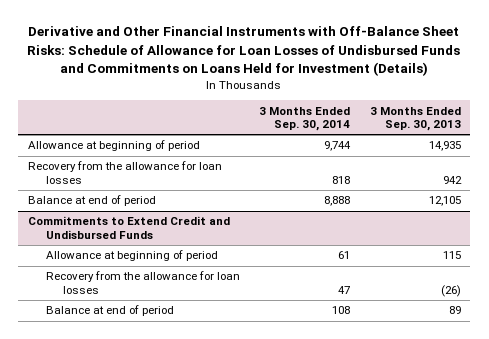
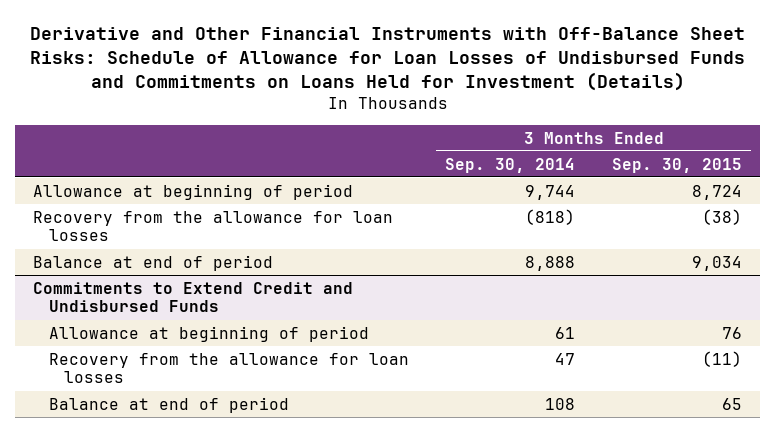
- | 3 Months Ended Sep. 30, 2014 | 3 Months Ended Sep. 30, 2013
+ | 3 Months Ended Sep. 30, 2014 | 3 Months Ended Sep. 30, 2015
- Recovery from the allowance for loan losses | 818 | 942
+ Recovery from the allowance for loan losses | (818) | (38)

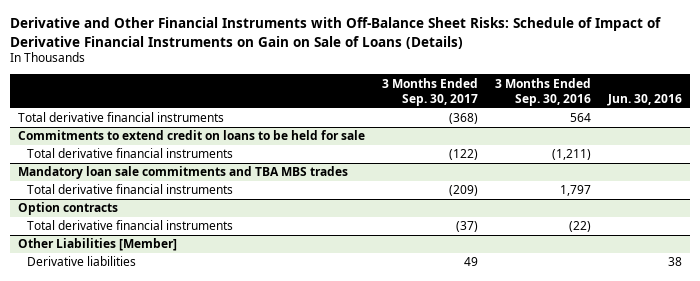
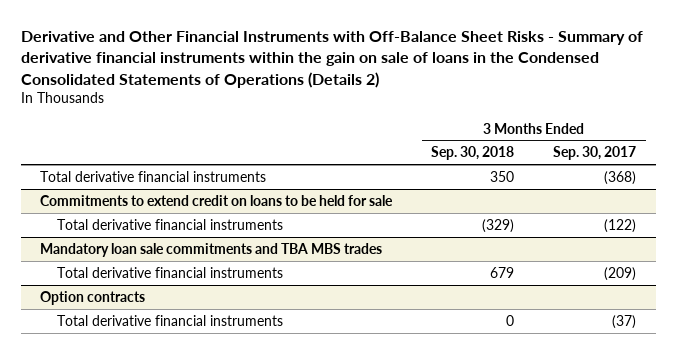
- Derivative and Other Financial Instruments with Off-Balance Sheet Risks: Schedule of Impact of Derivative Financial Instruments on Gain on Sale of Loans (Details)
+ Derivative and Other Financial Instruments with Off-Balance Sheet Risks - Summary of derivative financial instruments within the gain on sale of loans in the Condensed Consolidated Statements of Operations (Details 2)
- | 3 Months Ended Sep. 30, 2017 | 3 Months Ended Sep. 30, 2016 | Jun. 30, 2016
+ | 3 Months Ended Sep. 30, 2018 | 3 Months Ended Sep. 30, 2017
- Other Liabilities [Member]
- Derivative liabilities | 49 | | 38

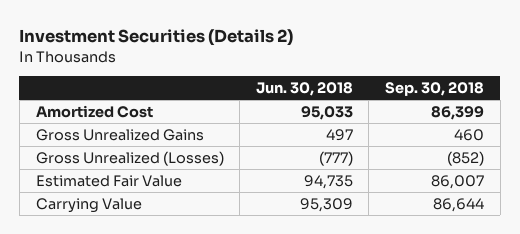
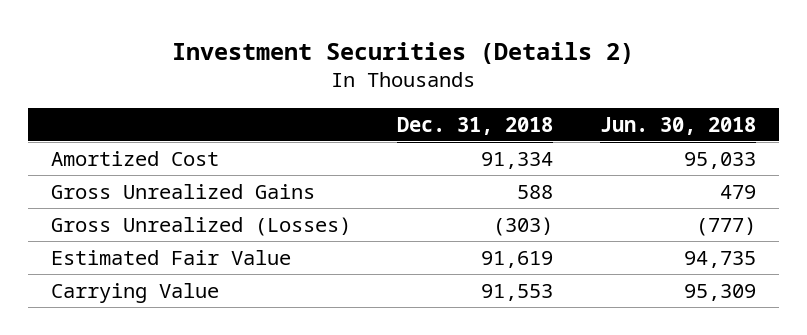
- | Jun. 30, 2018 | Sep. 30, 2018
+ | Dec. 31, 2018 | Jun. 30, 2018
- Gross Unrealized Gains | 497 | 460
+ Gross Unrealized Gains | 588 | 479

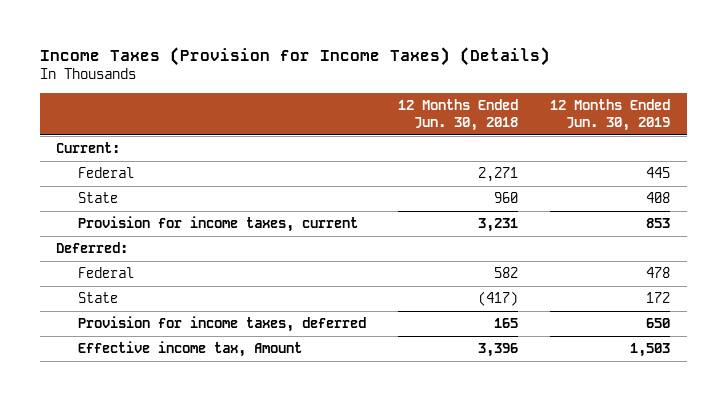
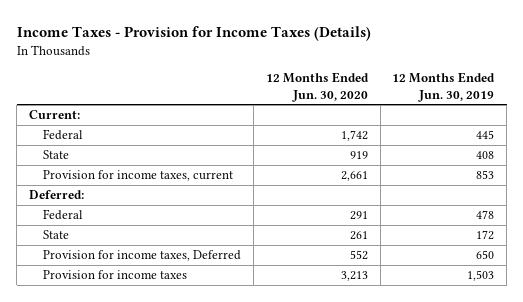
- Income Taxes (Provision for Income Taxes) (Details)
+ Income Taxes - Provision for Income Taxes (Details)
- | 12 Months Ended Jun. 30, 2018 | 12 Months Ended Jun. 30, 2019
+ | 12 Months Ended Jun. 30, 2020 | 12 Months Ended Jun. 30, 2019
- Provision for income taxes, deferred | 165 | 650
- Effective income tax, Amount | 3,396 | 1,503
+ Provision for income taxes, Deferred | 552 | 650
+ Provision for income taxes | 3,213 | 1,503

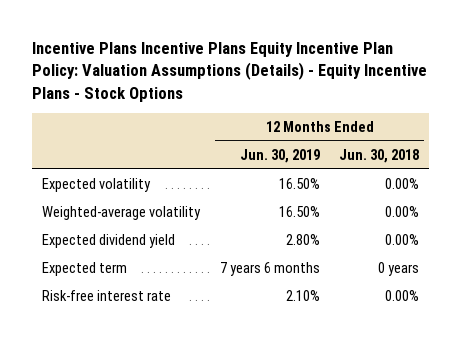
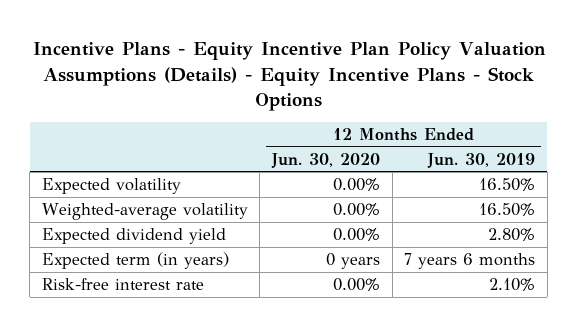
- Incentive Plans Incentive Plans Equity Incentive Plan Policy: Valuation Assumptions (Details) - Equity Incentive Plans - Stock Options
+ Incentive Plans - Equity Incentive Plan Policy Valuation Assumptions (Details) - Equity Incentive Plans - Stock Options
- | 12 Months Ended Jun. 30, 2019 | 12 Months Ended Jun. 30, 2018
+ | 12 Months Ended Jun. 30, 2020 | 12 Months Ended Jun. 30, 2019
- Expected term | 7 years 6 months | 0 years
+ Expected term (in years) | 0 years | 7 years 6 months

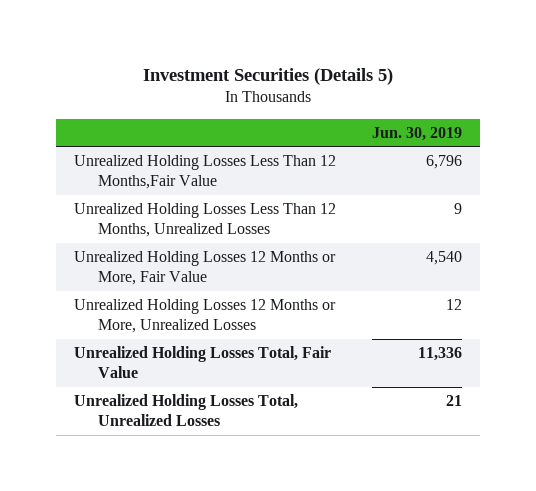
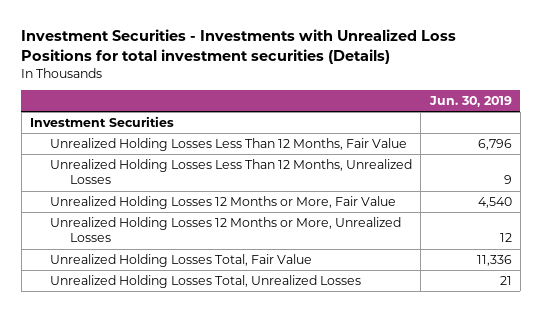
- Investment Securities (Details 5)
+ Investment Securities - Investments with Unrealized Loss Positions for total investment securities (Details)
- Unrealized Holding Losses Less Than 12 Months,Fair Value | 6,796
+ Investment Securities
+ Unrealized Holding Losses Less Than 12 Months, Fair Value | 6,796

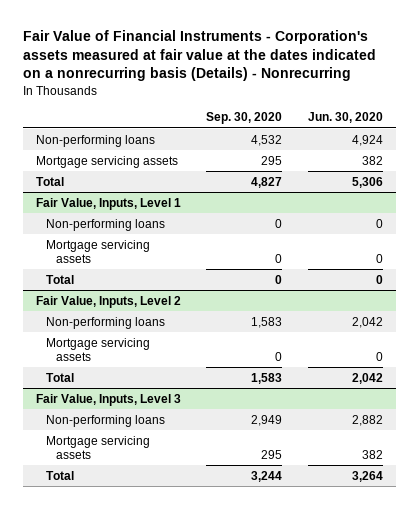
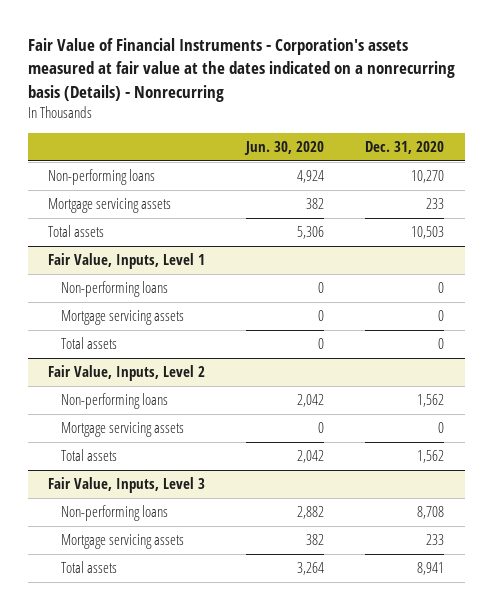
- | Sep. 30, 2020 | Jun. 30, 2020
+ | Jun. 30, 2020 | Dec. 31, 2020
- Total | 4,827 | 5,306
+ Total assets | 5,306 | 10,503
@ Fair Value, Inputs, Level 1
- Total | 0 | 0
+ Total assets | 0 | 0
@ Fair Value, Inputs, Level 2
- Total | 1,583 | 2,042
+ Total assets | 2,042 | 1,562
@ Fair Value, Inputs, Level 3
- Total | 3,244 | 3,264
+ Total assets | 3,264 | 8,941

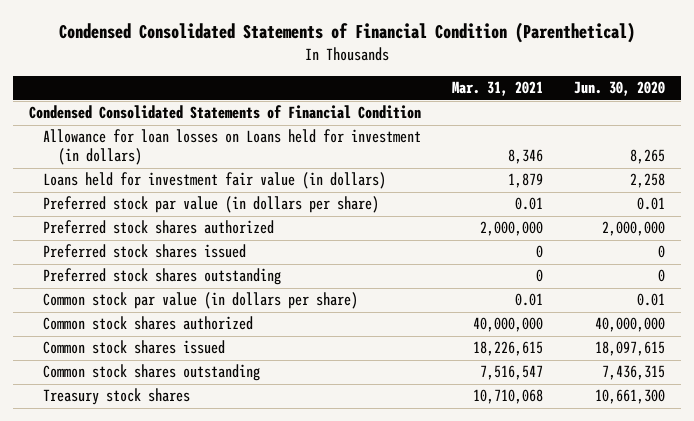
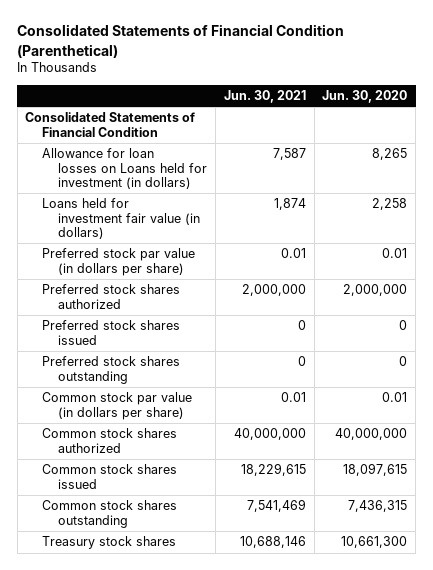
- Condensed Consolidated Statements of Financial Condition (Parenthetical)
+ Consolidated Statements of Financial Condition (Parenthetical)
- | Mar. 31, 2021 | Jun. 30, 2020
+ | Jun. 30, 2021 | Jun. 30, 2020
- Condensed Consolidated Statements of Financial Condition
+ Consolidated Statements of Financial Condition

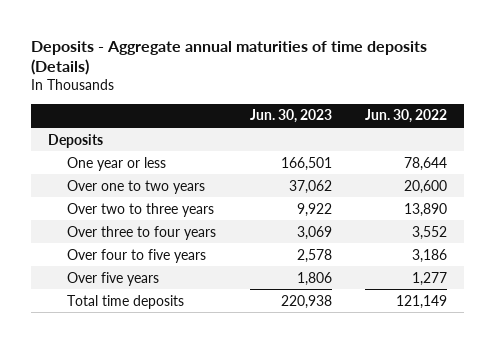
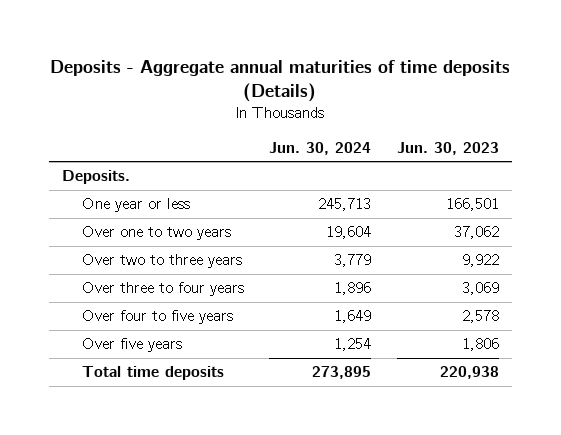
- | Jun. 30, 2023 | Jun. 30, 2022
+ | Jun. 30, 2024 | Jun. 30, 2023
- Deposits
+ Deposits.

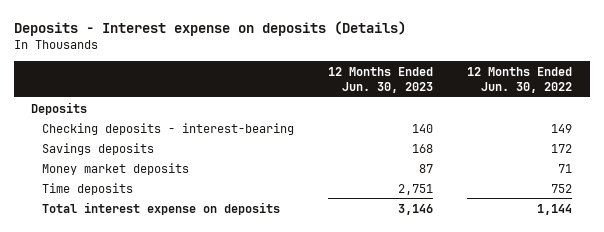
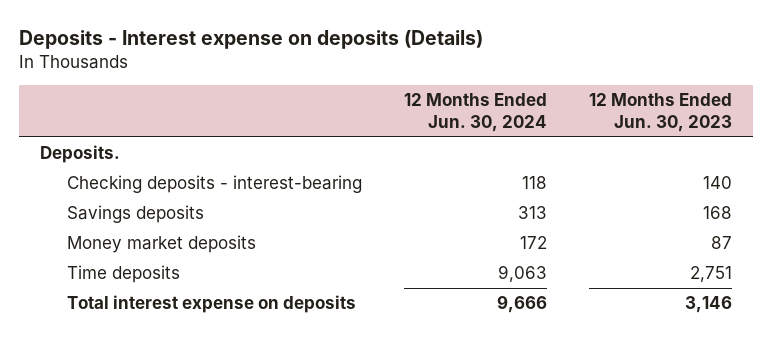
- | 12 Months Ended Jun. 30, 2023 | 12 Months Ended Jun. 30, 2022
+ | 12 Months Ended Jun. 30, 2024 | 12 Months Ended Jun. 30, 2023
- Deposits
+ Deposits.

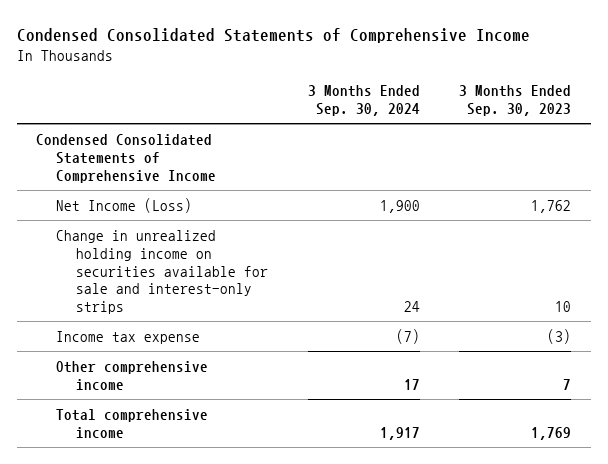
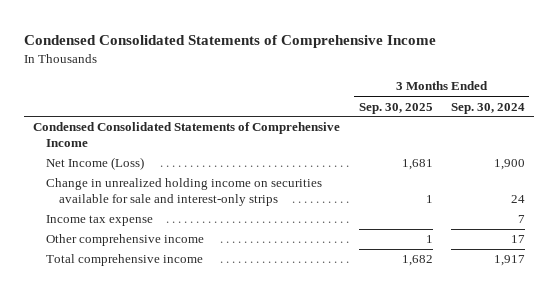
- | 3 Months Ended Sep. 30, 2024 | 3 Months Ended Sep. 30, 2023
+ | 3 Months Ended Sep. 30, 2025 | 3 Months Ended Sep. 30, 2024
- Income tax expense | (7) | (3)
+ Income tax expense | | 7

